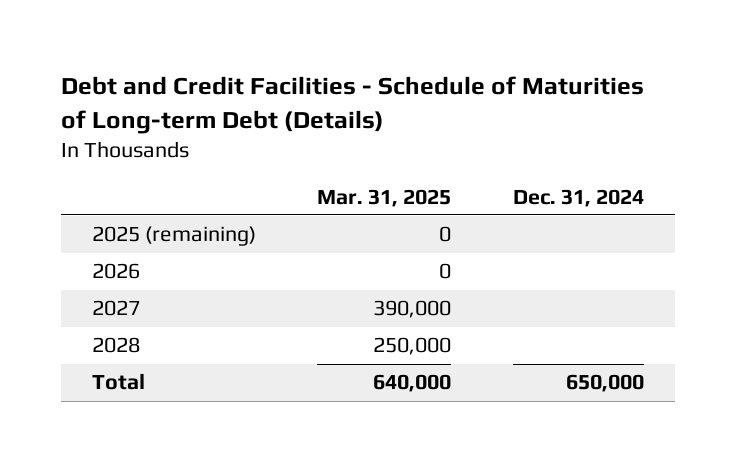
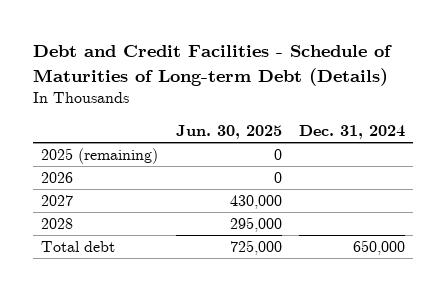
- | Mar. 31, 2025 | Dec. 31, 2024
+ | Jun. 30, 2025 | Dec. 31, 2024
- Total | 640,000 | 650,000
+ Total debt | 725,000 | 650,000

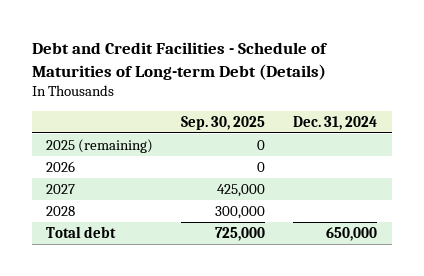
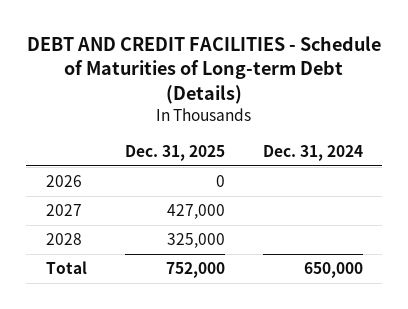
- Debt and Credit Facilities - Schedule of Maturities of Long-term Debt (Details)
+ DEBT AND CREDIT FACILITIES - Schedule of Maturities of Long-term Debt (Details)
- | Sep. 30, 2025 | Dec. 31, 2024
+ | Dec. 31, 2025 | Dec. 31, 2024
- 2025 (remaining) | 0 |
- Total debt | 725,000 | 650,000
+ Total | 752,000 | 650,000

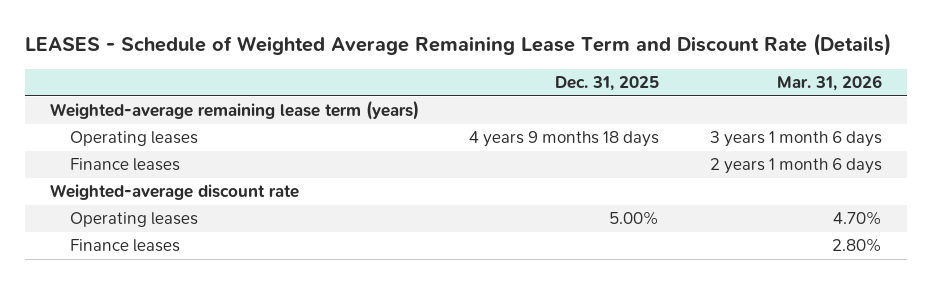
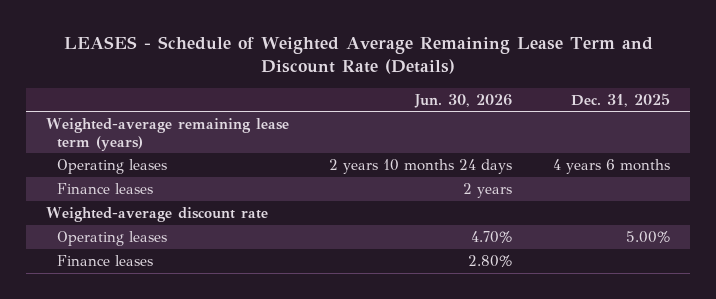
- | Dec. 31, 2025 | Mar. 31, 2026
+ | Jun. 30, 2026 | Dec. 31, 2025
- Operating leases | 4 years 9 months 18 days | 3 years 1 month 6 days
+ Operating leases | 2 years 10 months 24 days | 4 years 6 months

